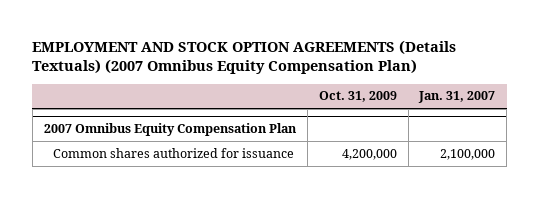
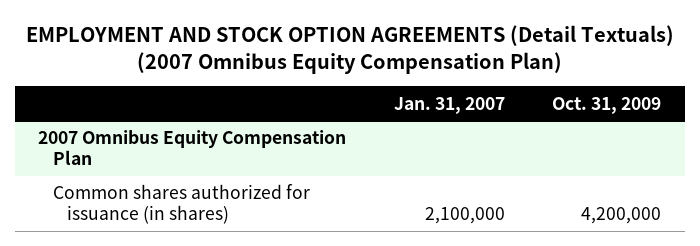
- EMPLOYMENT AND STOCK OPTION AGREEMENTS (Details Textuals) (2007 Omnibus Equity Compensation Plan)
+ EMPLOYMENT AND STOCK OPTION AGREEMENTS (Detail Textuals) (2007 Omnibus Equity Compensation Plan)
- | Oct. 31, 2009 | Jan. 31, 2007
+ | Jan. 31, 2007 | Oct. 31, 2009
@ 2007 Omnibus Equity Compensation Plan
- Common shares authorized for issuance | 4,200,000 | 2,100,000
+ Common shares authorized for issuance (in shares) | 2,100,000 | 4,200,000

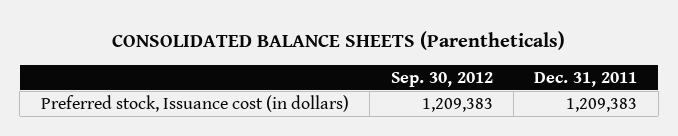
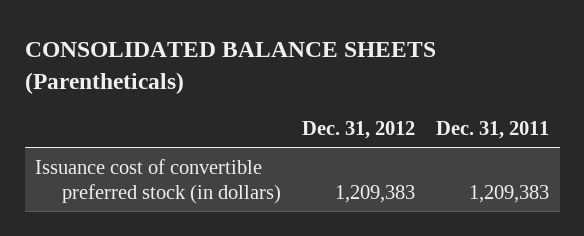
- | Sep. 30, 2012 | Dec. 31, 2011
+ | Dec. 31, 2012 | Dec. 31, 2011
- Preferred stock, Issuance cost (in dollars) | 1,209,383 | 1,209,383
+ Issuance cost of convertible preferred stock (in dollars) | 1,209,383 | 1,209,383

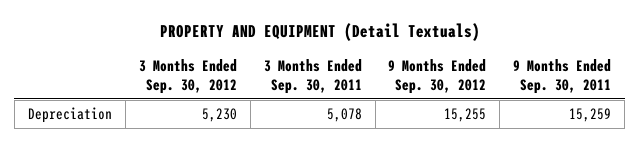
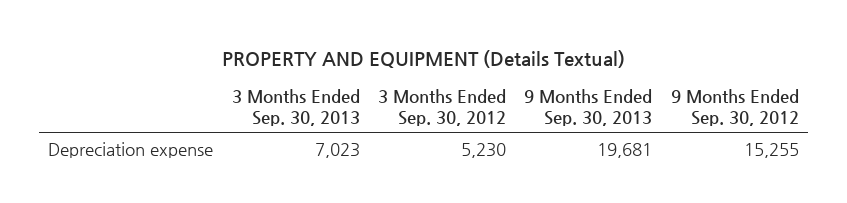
- PROPERTY AND EQUIPMENT (Detail Textuals)
+ PROPERTY AND EQUIPMENT (Details Textual)
- | 3 Months Ended Sep. 30, 2012 | 3 Months Ended Sep. 30, 2011 | 9 Months Ended Sep. 30, 2012 | 9 Months Ended Sep. 30, 2011
+ | 3 Months Ended Sep. 30, 2013 | 3 Months Ended Sep. 30, 2012 | 9 Months Ended Sep. 30, 2013 | 9 Months Ended Sep. 30, 2012
- Depreciation | 5,230 | 5,078 | 15,255 | 15,259
+ Depreciation expense | 7,023 | 5,230 | 19,681 | 15,255

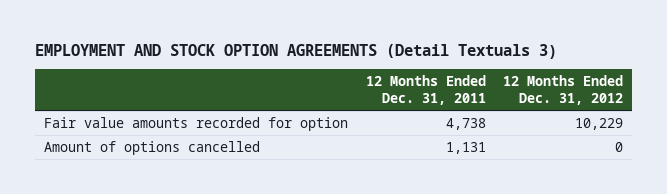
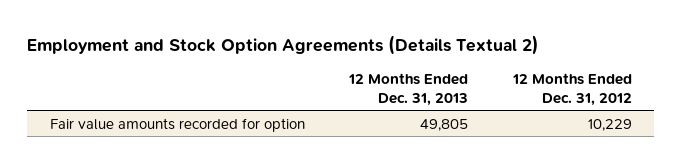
- EMPLOYMENT AND STOCK OPTION AGREEMENTS (Detail Textuals 3)
+ Employment and Stock Option Agreements (Details Textual 2)
- | 12 Months Ended Dec. 31, 2011 | 12 Months Ended Dec. 31, 2012
+ | 12 Months Ended Dec. 31, 2013 | 12 Months Ended Dec. 31, 2012
- Amount of options cancelled | 1,131 | 0

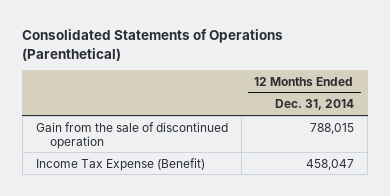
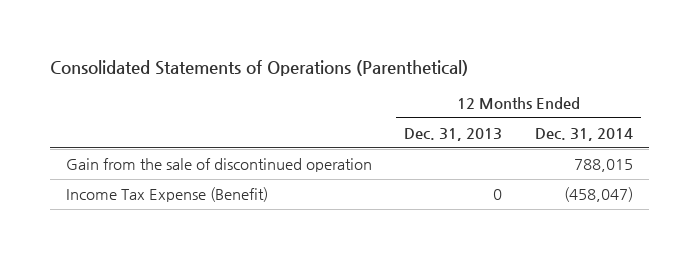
- | 12 Months Ended Dec. 31, 2014
+ | 12 Months Ended Dec. 31, 2013 | 12 Months Ended Dec. 31, 2014
- Income Tax Expense (Benefit) | 458,047
+ Income Tax Expense (Benefit) | 0 | (458,047)

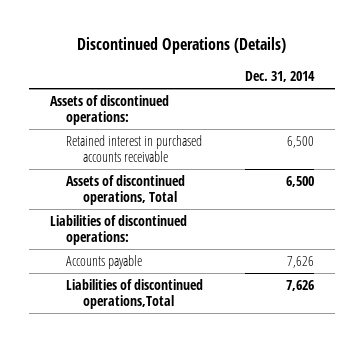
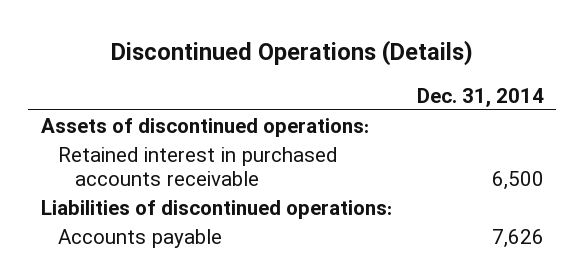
- Assets of discontinued operations, Total | 6,500
- Liabilities of discontinued operations,Total | 7,626

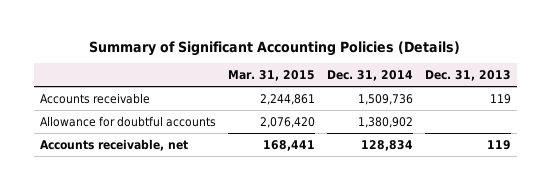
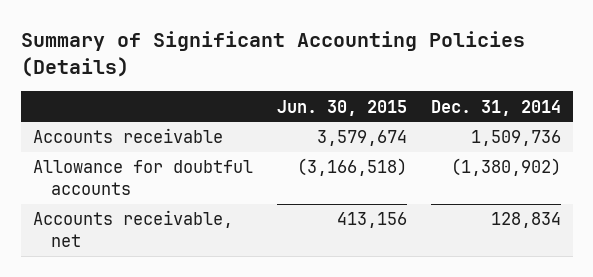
- | Mar. 31, 2015 | Dec. 31, 2014 | Dec. 31, 2013
+ | Jun. 30, 2015 | Dec. 31, 2014
- Allowance for doubtful accounts | 2,076,420 | 1,380,902 |
+ Allowance for doubtful accounts | (3,166,518) | (1,380,902)

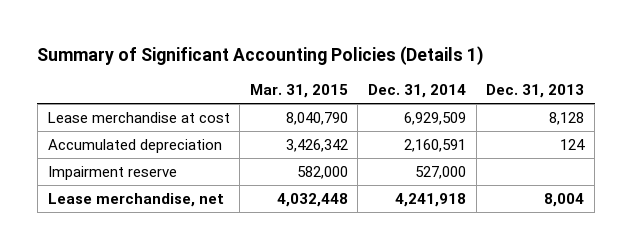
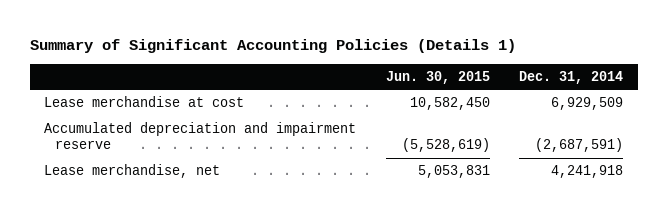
- | Mar. 31, 2015 | Dec. 31, 2014 | Dec. 31, 2013
+ | Jun. 30, 2015 | Dec. 31, 2014
- Accumulated depreciation | 3,426,342 | 2,160,591 | 124
- Impairment reserve | 582,000 | 527,000 |
+ Accumulated depreciation and impairment reserve | (5,528,619) | (2,687,591)

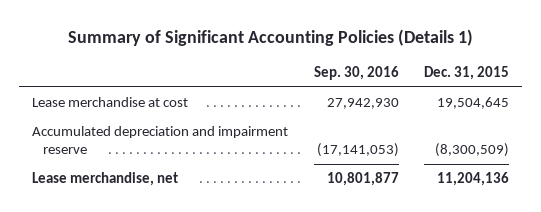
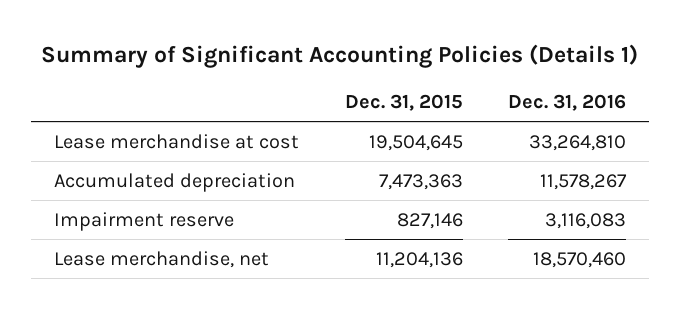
- | Sep. 30, 2016 | Dec. 31, 2015
+ | Dec. 31, 2015 | Dec. 31, 2016
- Accumulated depreciation and impairment reserve | (17,141,053) | (8,300,509)
+ Accumulated depreciation | 7,473,363 | 11,578,267
+ Impairment reserve | 827,146 | 3,116,083

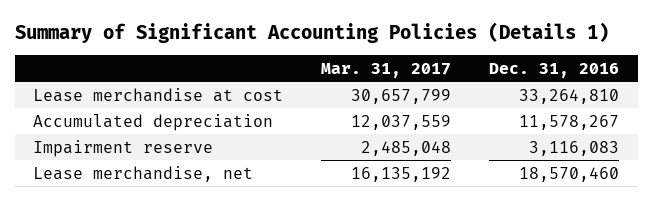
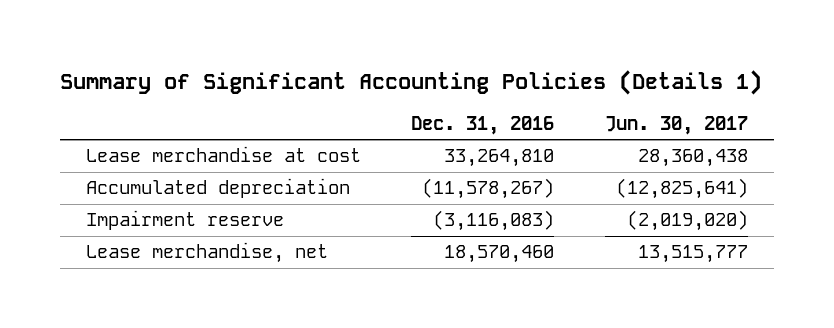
- | Mar. 31, 2017 | Dec. 31, 2016
+ | Dec. 31, 2016 | Jun. 30, 2017
- Accumulated depreciation | 12,037,559 | 11,578,267
- Impairment reserve | 2,485,048 | 3,116,083
+ Accumulated depreciation | (11,578,267) | (12,825,641)
+ Impairment reserve | (3,116,083) | (2,019,020)

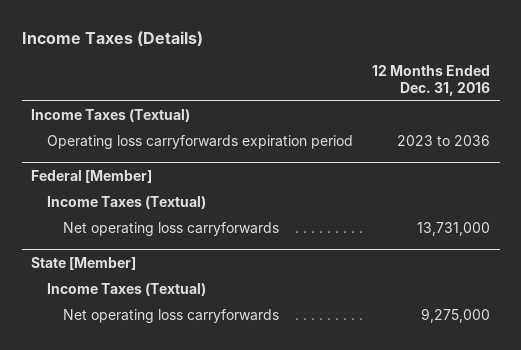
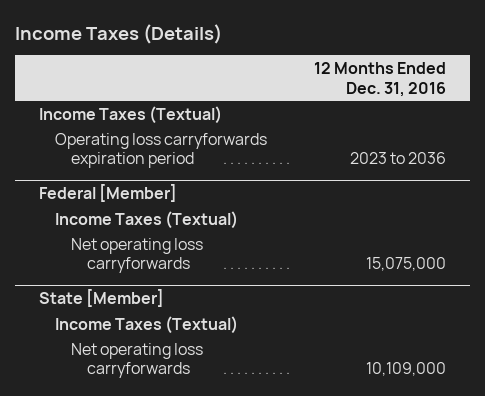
@ Federal [Member]
- Net operating loss carryforwards | 13,731,000
+ Net operating loss carryforwards | 15,075,000
@ State [Member]
- Net operating loss carryforwards | 9,275,000
+ Net operating loss carryforwards | 10,109,000

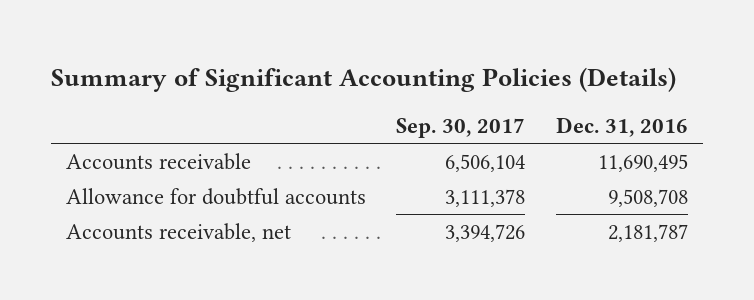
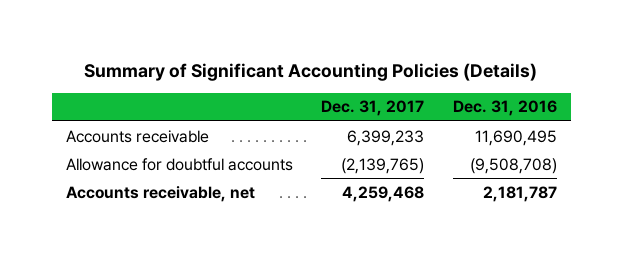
- | Sep. 30, 2017 | Dec. 31, 2016
+ | Dec. 31, 2017 | Dec. 31, 2016
- Allowance for doubtful accounts | 3,111,378 | 9,508,708
+ Allowance for doubtful accounts | (2,139,765) | (9,508,708)

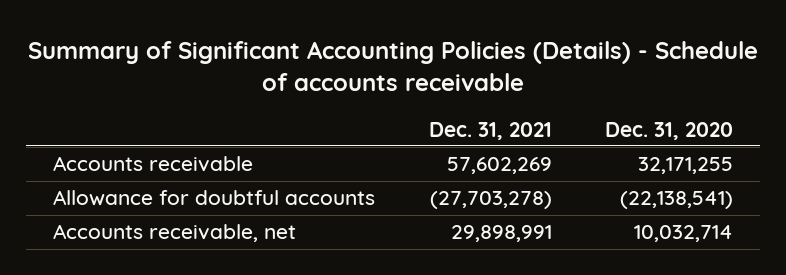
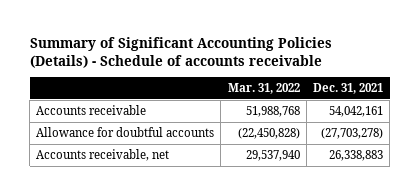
- | Dec. 31, 2021 | Dec. 31, 2020
+ | Mar. 31, 2022 | Dec. 31, 2021
- Accounts receivable | 57,602,269 | 32,171,255
+ Accounts receivable | 51,988,768 | 54,042,161
- Accounts receivable, net | 29,898,991 | 10,032,714
+ Accounts receivable, net | 29,537,940 | 26,338,883

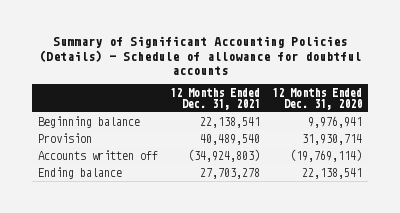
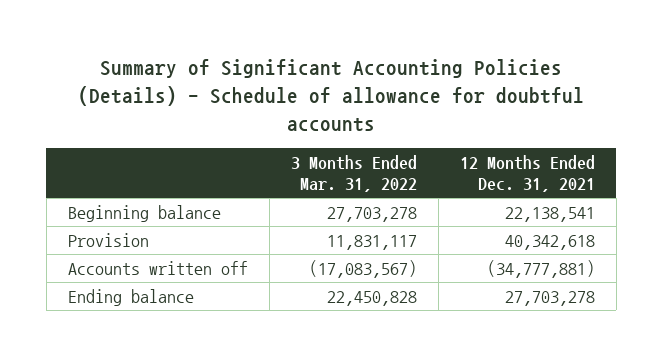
- | 12 Months Ended Dec. 31, 2021 | 12 Months Ended Dec. 31, 2020
+ | 3 Months Ended Mar. 31, 2022 | 12 Months Ended Dec. 31, 2021
- Provision | 40,489,540 | 31,930,714
- Accounts written off | (34,924,803) | (19,769,114)
+ Provision | 11,831,117 | 40,342,618
+ Accounts written off | (17,083,567) | (34,777,881)

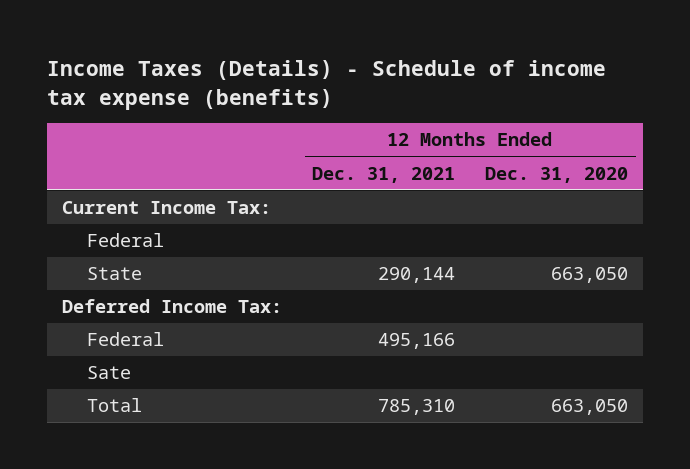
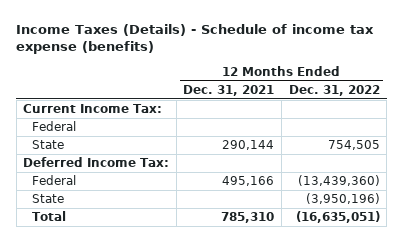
- | 12 Months Ended Dec. 31, 2021 | 12 Months Ended Dec. 31, 2020
+ | 12 Months Ended Dec. 31, 2021 | 12 Months Ended Dec. 31, 2022
- Sate
+ State | | (3,950,196)

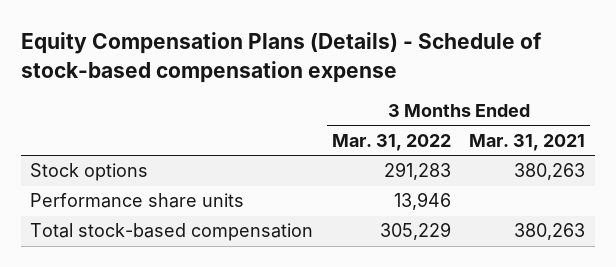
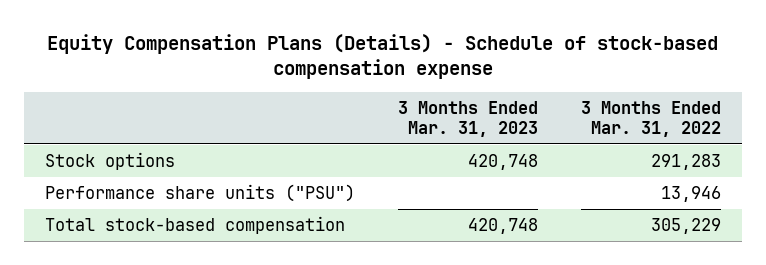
- | 3 Months Ended Mar. 31, 2022 | 3 Months Ended Mar. 31, 2021
+ | 3 Months Ended Mar. 31, 2023 | 3 Months Ended Mar. 31, 2022
- Performance share units | 13,946 |
+ Performance share units ("PSU") | | 13,946

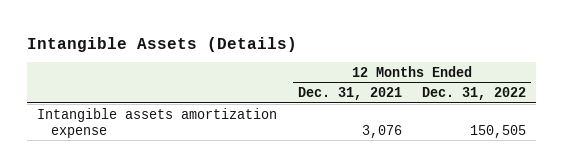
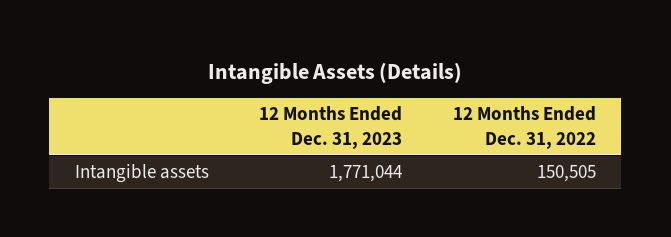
- | 12 Months Ended Dec. 31, 2021 | 12 Months Ended Dec. 31, 2022
+ | 12 Months Ended Dec. 31, 2023 | 12 Months Ended Dec. 31, 2022
- Intangible assets amortization expense | 3,076 | 150,505
+ Intangible assets | 1,771,044 | 150,505

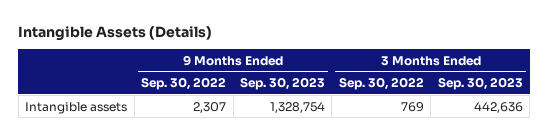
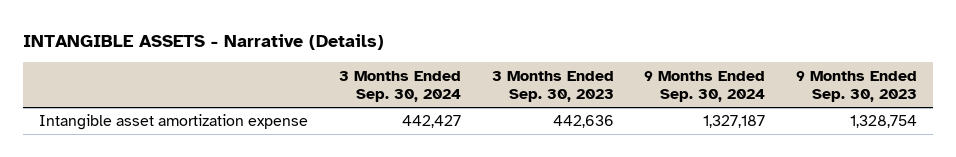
- Intangible Assets (Details)
+ INTANGIBLE ASSETS - Narrative (Details)
- | 9 Months Ended Sep. 30, 2022 | 9 Months Ended Sep. 30, 2023 | 3 Months Ended Sep. 30, 2022 | 3 Months Ended Sep. 30, 2023
+ | 3 Months Ended Sep. 30, 2024 | 3 Months Ended Sep. 30, 2023 | 9 Months Ended Sep. 30, 2024 | 9 Months Ended Sep. 30, 2023
- Intangible assets | 2,307 | 1,328,754 | 769 | 442,636
+ Intangible asset amortization expense | 442,427 | 442,636 | 1,327,187 | 1,328,754

